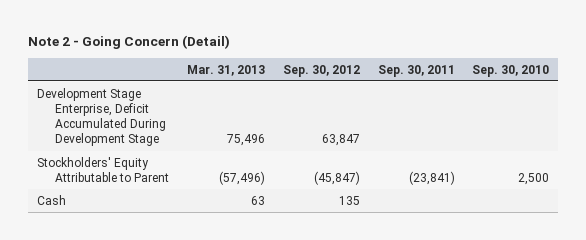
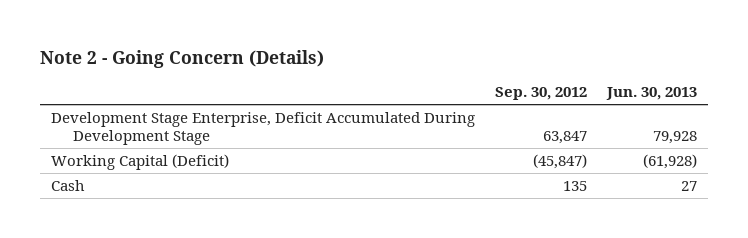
- Note 2 - Going Concern (Detail)
+ Note 2 - Going Concern (Details)
- | Mar. 31, 2013 | Sep. 30, 2012 | Sep. 30, 2011 | Sep. 30, 2010
+ | Sep. 30, 2012 | Jun. 30, 2013
- Stockholders' Equity Attributable to Parent | (57,496) | (45,847) | (23,841) | 2,500
+ Working Capital (Deficit) | (45,847) | (61,928)

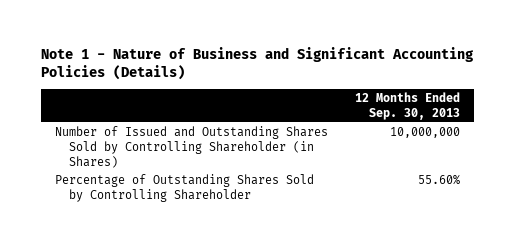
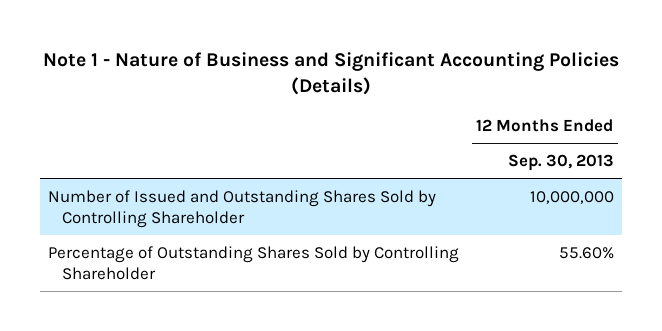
- Number of Issued and Outstanding Shares Sold by Controlling Shareholder (in Shares) | 10,000,000
+ Number of Issued and Outstanding Shares Sold by Controlling Shareholder | 10,000,000

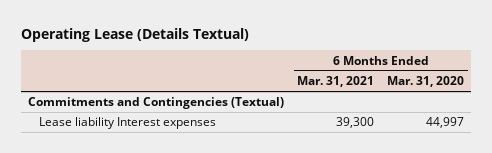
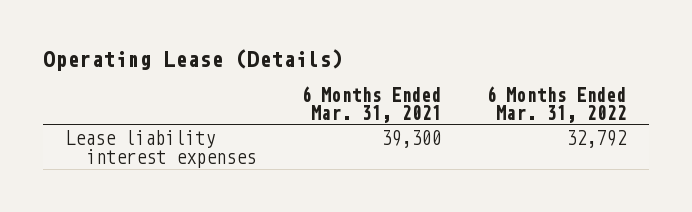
- Operating Lease (Details Textual)
+ Operating Lease (Details)
- | 6 Months Ended Mar. 31, 2021 | 6 Months Ended Mar. 31, 2020
+ | 6 Months Ended Mar. 31, 2021 | 6 Months Ended Mar. 31, 2022
- Commitments and Contingencies (Textual)
- Lease liability Interest expenses | 39,300 | 44,997
+ Lease liability interest expenses | 39,300 | 32,792

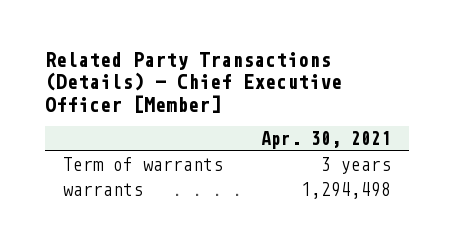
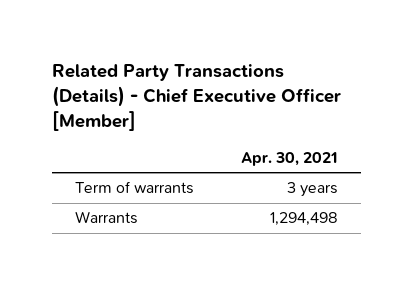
- warrants | 1,294,498
+ Warrants | 1,294,498

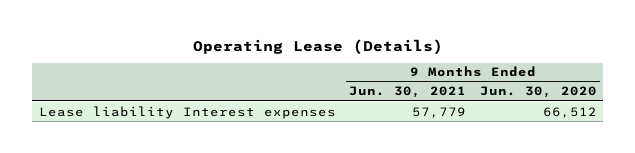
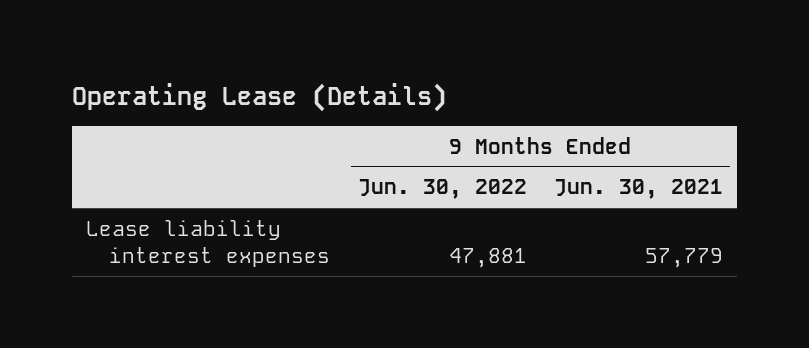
- | 9 Months Ended Jun. 30, 2021 | 9 Months Ended Jun. 30, 2020
+ | 9 Months Ended Jun. 30, 2022 | 9 Months Ended Jun. 30, 2021
- Lease liability Interest expenses | 57,779 | 66,512
+ Lease liability interest expenses | 47,881 | 57,779

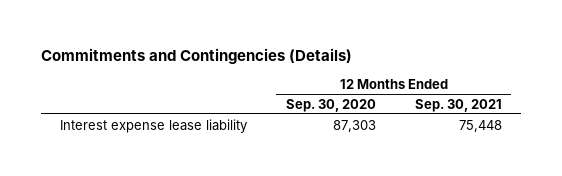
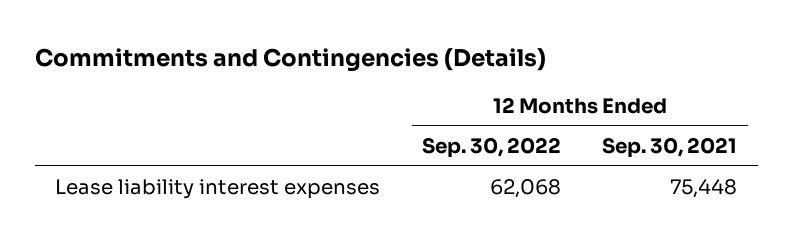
- | 12 Months Ended Sep. 30, 2020 | 12 Months Ended Sep. 30, 2021
+ | 12 Months Ended Sep. 30, 2022 | 12 Months Ended Sep. 30, 2021
- Interest expense lease liability | 87,303 | 75,448
+ Lease liability interest expenses | 62,068 | 75,448

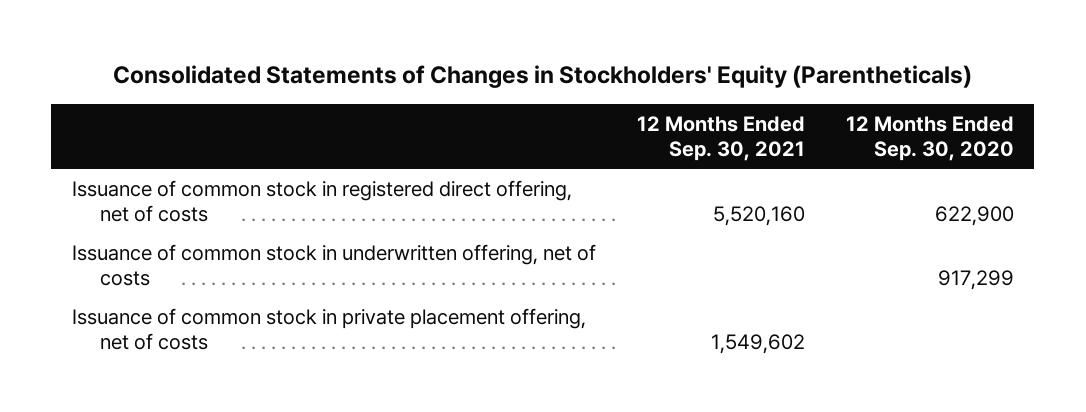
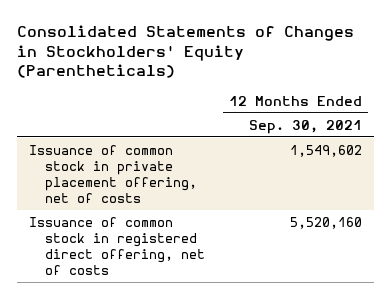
- | 12 Months Ended Sep. 30, 2021 | 12 Months Ended Sep. 30, 2020
+ | 12 Months Ended Sep. 30, 2021
- Issuance of common stock in underwritten offering, net of costs | | 917,299
moved down: Issuance of common stock in registered direct offering, net of costs | 5,520,160

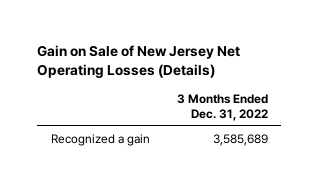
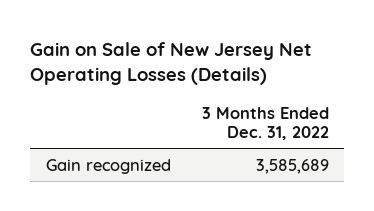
- Recognized a gain | 3,585,689
+ Gain recognized | 3,585,689

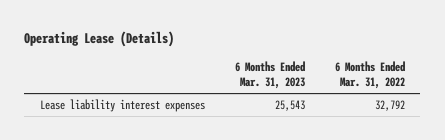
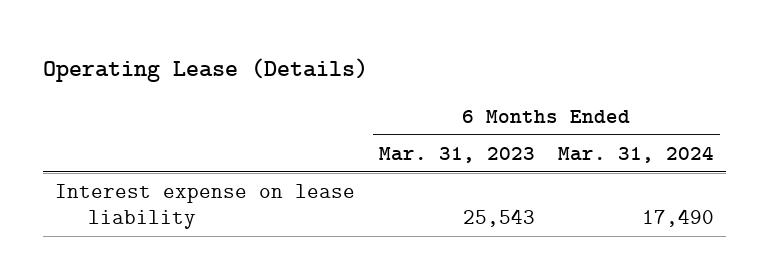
- | 6 Months Ended Mar. 31, 2023 | 6 Months Ended Mar. 31, 2022
+ | 6 Months Ended Mar. 31, 2023 | 6 Months Ended Mar. 31, 2024
- Lease liability interest expenses | 25,543 | 32,792
+ Interest expense on lease liability | 25,543 | 17,490

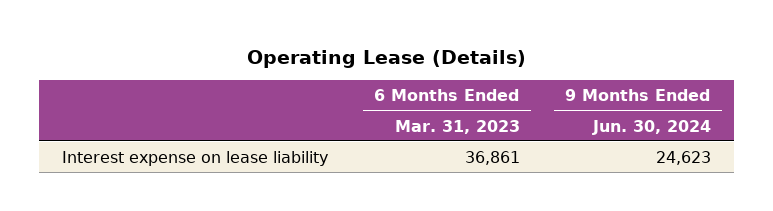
- | 6 Months Ended Mar. 31, 2023 | 6 Months Ended Mar. 31, 2024
+ | 6 Months Ended Mar. 31, 2023 | 9 Months Ended Jun. 30, 2024
- Interest expense on lease liability | 25,543 | 17,490
+ Interest expense on lease liability | 36,861 | 24,623

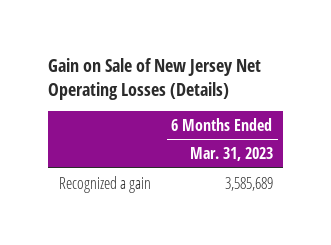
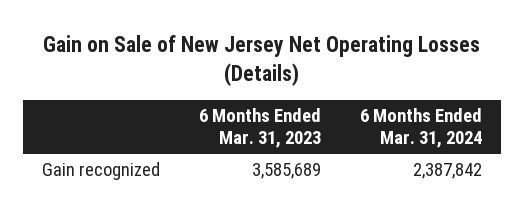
- | 6 Months Ended Mar. 31, 2023
+ | 6 Months Ended Mar. 31, 2023 | 6 Months Ended Mar. 31, 2024
- Recognized a gain | 3,585,689
+ Gain recognized | 3,585,689 | 2,387,842

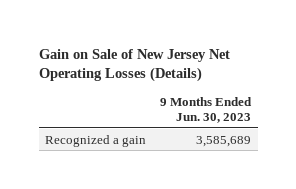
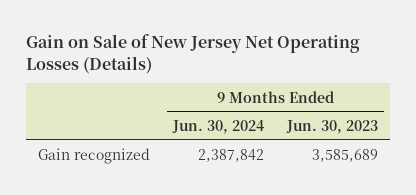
- | 9 Months Ended Jun. 30, 2023
+ | 9 Months Ended Jun. 30, 2024 | 9 Months Ended Jun. 30, 2023
- Recognized a gain | 3,585,689
+ Gain recognized | 2,387,842 | 3,585,689

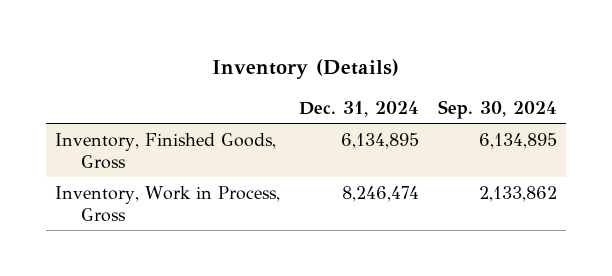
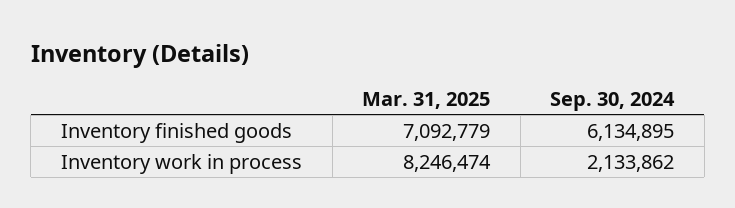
- | Dec. 31, 2024 | Sep. 30, 2024
+ | Mar. 31, 2025 | Sep. 30, 2024
- Inventory, Finished Goods, Gross | 6,134,895 | 6,134,895
- Inventory, Work in Process, Gross | 8,246,474 | 2,133,862
+ Inventory finished goods | 7,092,779 | 6,134,895
+ Inventory work in process | 8,246,474 | 2,133,862

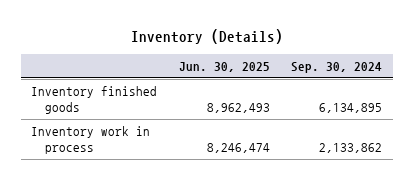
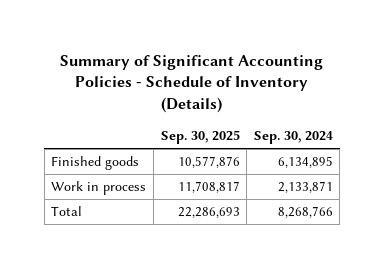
- Inventory (Details)
+ Summary of Significant Accounting Policies - Schedule of Inventory (Details)
- | Jun. 30, 2025 | Sep. 30, 2024
+ | Sep. 30, 2025 | Sep. 30, 2024
- Inventory finished goods | 8,962,493 | 6,134,895
- Inventory work in process | 8,246,474 | 2,133,862
+ Finished goods | 10,577,876 | 6,134,895
+ Work in process | 11,708,817 | 2,133,871
+ Total | 22,286,693 | 8,268,766

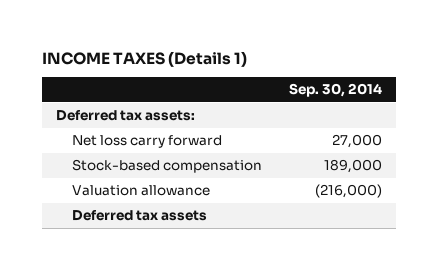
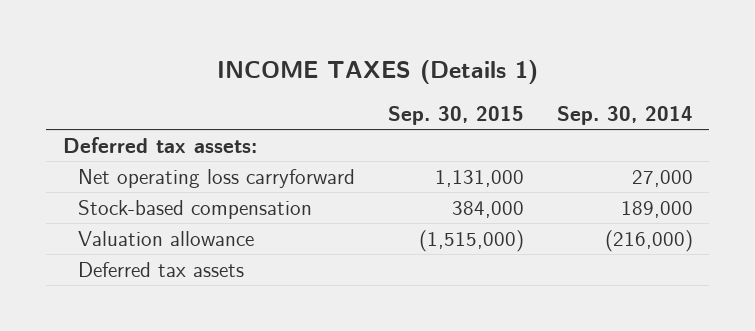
- | Sep. 30, 2014
+ | Sep. 30, 2015 | Sep. 30, 2014
- Net loss carry forward | 27,000
+ Net operating loss carryforward | 1,131,000 | 27,000

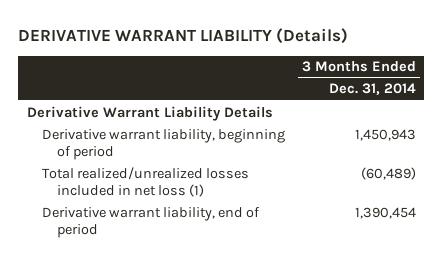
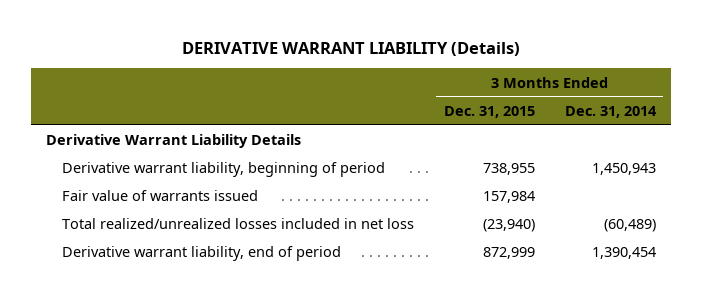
- | 3 Months Ended Dec. 31, 2014
+ | 3 Months Ended Dec. 31, 2015 | 3 Months Ended Dec. 31, 2014
- Total realized/unrealized losses included in net loss (1) | (60,489)
+ Fair value of warrants issued | 157,984 |
+ Total realized/unrealized losses included in net loss | (23,940) | (60,489)

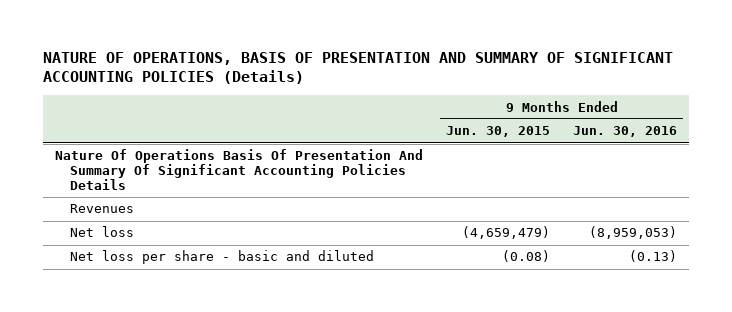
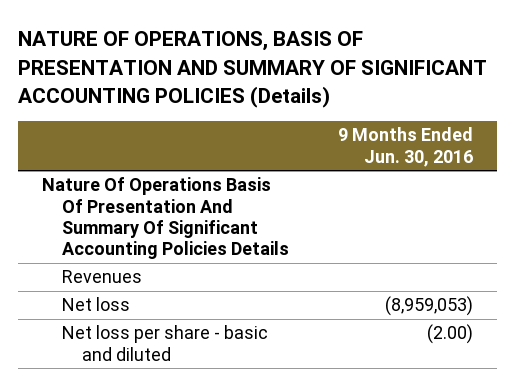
- | 9 Months Ended Jun. 30, 2015 | 9 Months Ended Jun. 30, 2016
+ | 9 Months Ended Jun. 30, 2016
- Net loss per share - basic and diluted | (0.08) | (0.13)
+ Net loss per share - basic and diluted | (2.00)

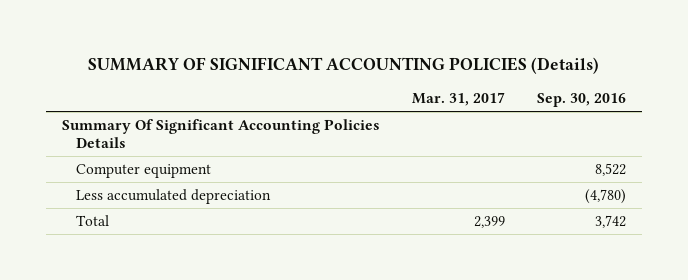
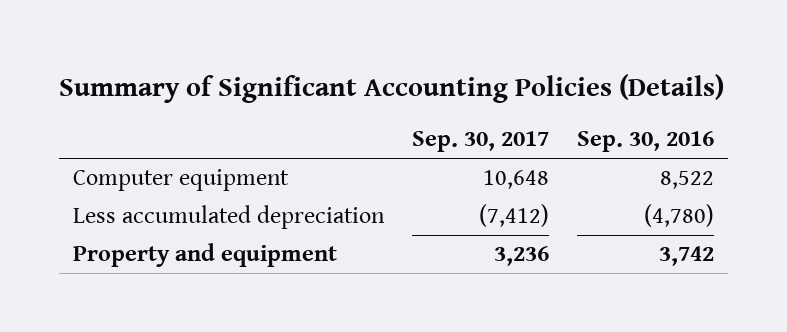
- SUMMARY OF SIGNIFICANT ACCOUNTING POLICIES (Details)
+ Summary of Significant Accounting Policies (Details)
- | Mar. 31, 2017 | Sep. 30, 2016
+ | Sep. 30, 2017 | Sep. 30, 2016
- Summary Of Significant Accounting Policies Details
- Total | 2,399 | 3,742
+ Property and equipment | 3,236 | 3,742

